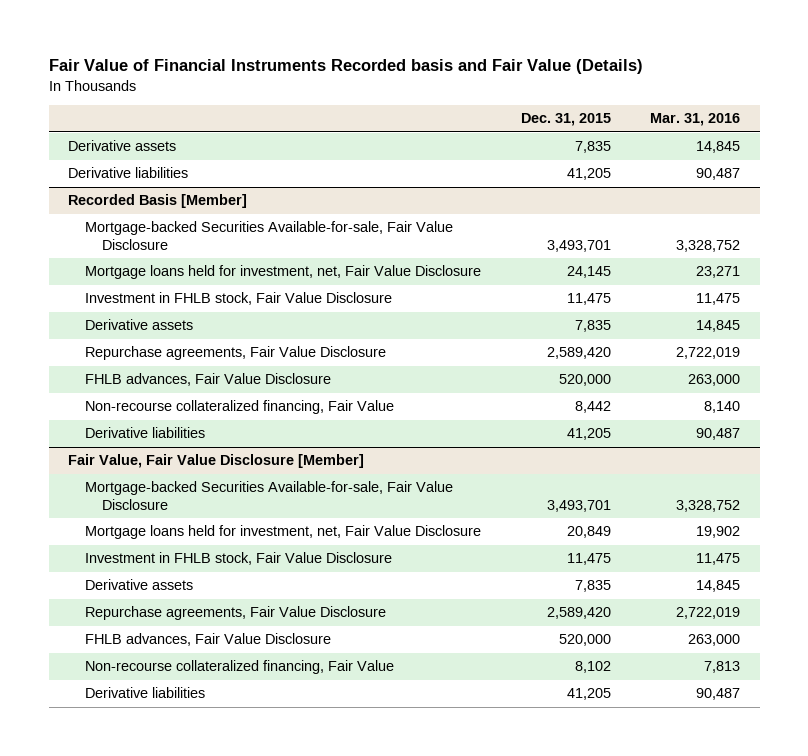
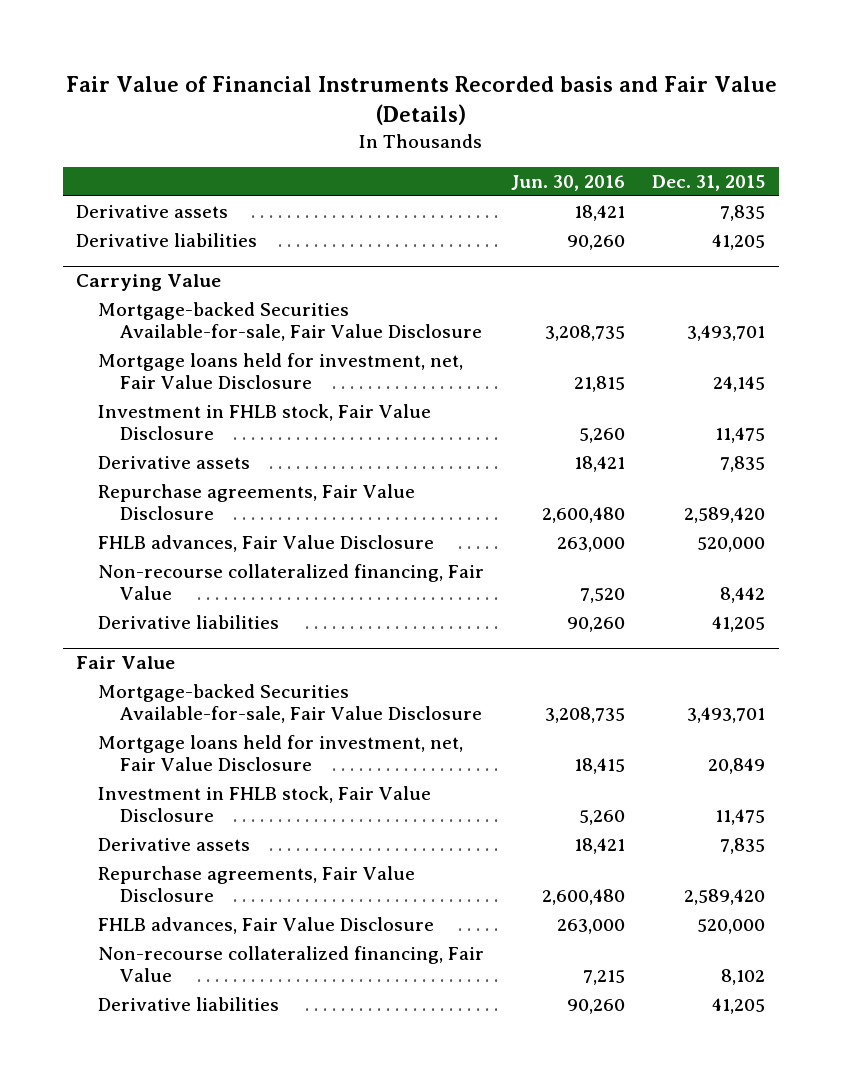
- | Dec. 31, 2015 | Mar. 31, 2016
+ | Jun. 30, 2016 | Dec. 31, 2015
- Recorded Basis [Member]
+ Carrying Value
- Fair Value, Fair Value Disclosure [Member]
+ Fair Value

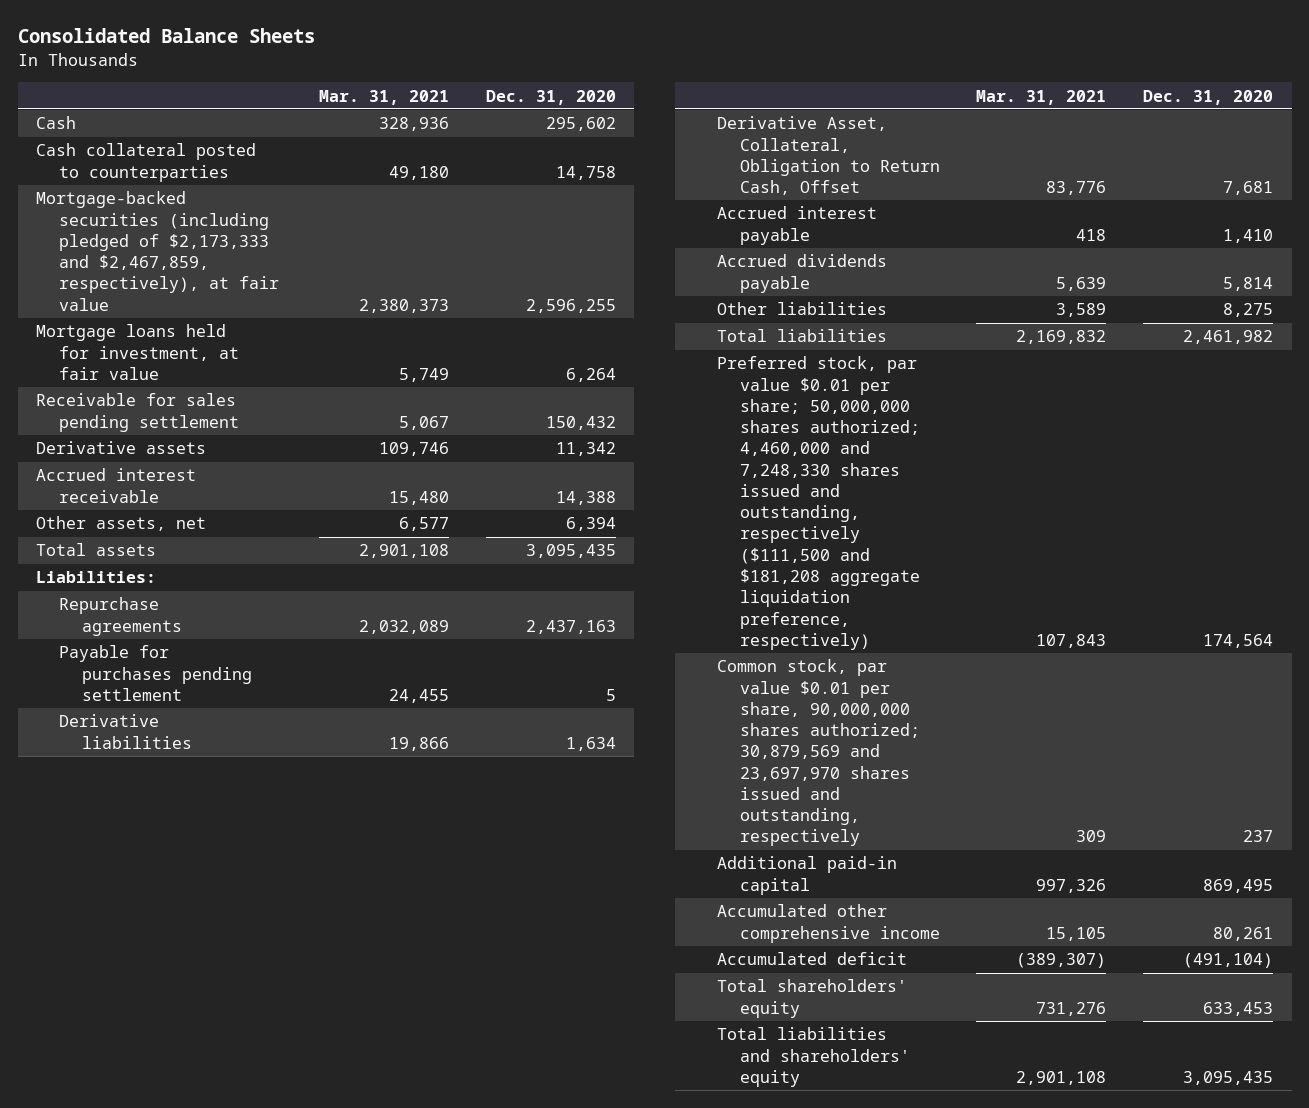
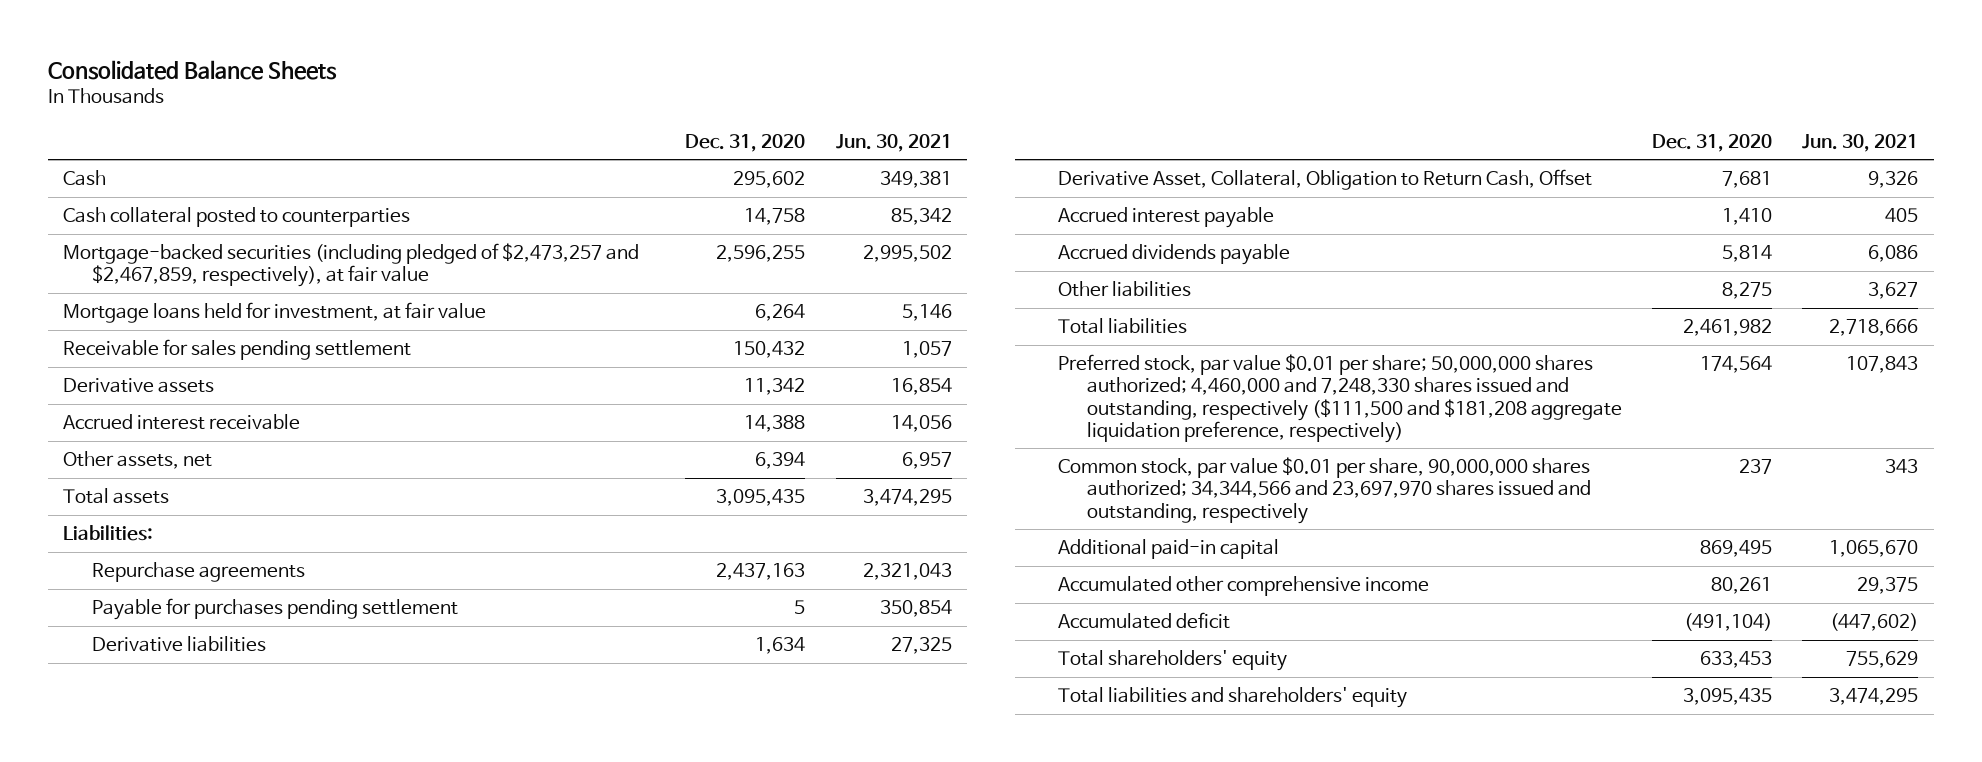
- | Mar. 31, 2021 | Dec. 31, 2020
+ | Dec. 31, 2020 | Jun. 30, 2021
- Mortgage-backed securities (including pledged of $2,173,333 and $2,467,859, respectively), at fair value | 2,380,373 | 2,596,255
+ Mortgage-backed securities (including pledged of $2,473,257 and $2,467,859, respectively), at fair value | 2,596,255 | 2,995,502
- Common stock, par value $0.01 per share, 90,000,000 shares authorized; 30,879,569 and 23,697,970 shares issued and outstanding, respectively | 309 | 237
+ Common stock, par value $0.01 per share, 90,000,000 shares authorized; 34,344,566 and 23,697,970 shares issued and outstanding, respectively | 237 | 343

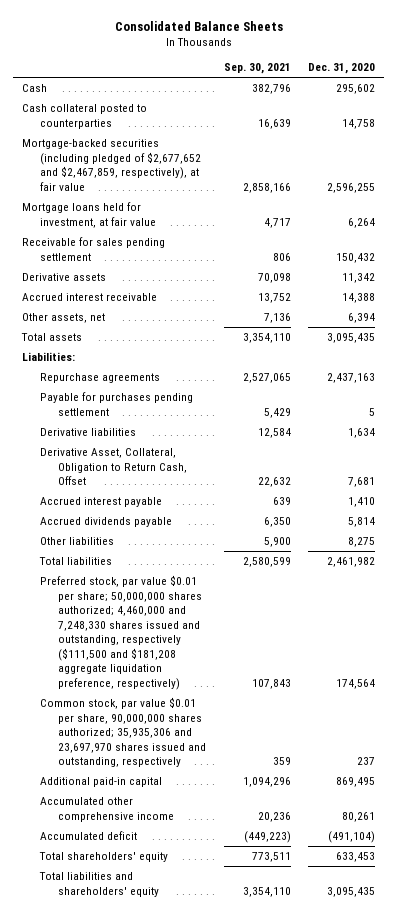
- | Dec. 31, 2020 | Jun. 30, 2021
+ | Sep. 30, 2021 | Dec. 31, 2020
- Mortgage-backed securities (including pledged of $2,473,257 and $2,467,859, respectively), at fair value | 2,596,255 | 2,995,502
+ Mortgage-backed securities (including pledged of $2,677,652 and $2,467,859, respectively), at fair value | 2,858,166 | 2,596,255
- Common stock, par value $0.01 per share, 90,000,000 shares authorized; 34,344,566 and 23,697,970 shares issued and outstanding, respectively | 237 | 343
+ Common stock, par value $0.01 per share, 90,000,000 shares authorized; 35,935,306 and 23,697,970 shares issued and outstanding, respectively | 359 | 237

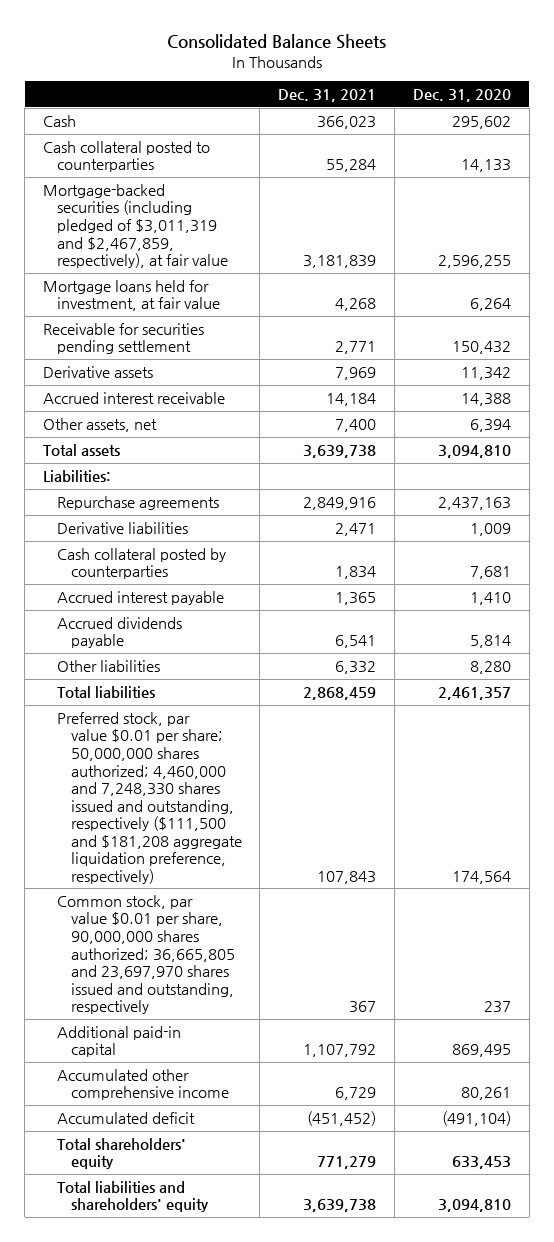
- | Sep. 30, 2021 | Dec. 31, 2020
+ | Dec. 31, 2021 | Dec. 31, 2020
- Cash collateral posted to counterparties | 16,639 | 14,758
- Mortgage-backed securities (including pledged of $2,677,652 and $2,467,859, respectively), at fair value | 2,858,166 | 2,596,255
+ Cash collateral posted to counterparties | 55,284 | 14,133
+ Mortgage-backed securities (including pledged of $3,011,319 and $2,467,859, respectively), at fair value | 3,181,839 | 2,596,255
- Receivable for sales pending settlement | 806 | 150,432
+ Receivable for securities pending settlement | 2,771 | 150,432
- Total assets | 3,354,110 | 3,095,435
+ Total assets | 3,639,738 | 3,094,810
- Payable for purchases pending settlement | 5,429 | 5
- Derivative liabilities | 12,584 | 1,634
- Derivative Asset, Collateral, Obligation to Return Cash, Offset | 22,632 | 7,681
+ Derivative liabilities | 2,471 | 1,009
+ Cash collateral posted by counterparties | 1,834 | 7,681
- Other liabilities | 5,900 | 8,275
- Total liabilities | 2,580,599 | 2,461,982
+ Other liabilities | 6,332 | 8,280
+ Total liabilities | 2,868,459 | 2,461,357
- Common stock, par value $0.01 per share, 90,000,000 shares authorized; 35,935,306 and 23,697,970 shares issued and outstanding, respectively | 359 | 237
+ Common stock, par value $0.01 per share, 90,000,000 shares authorized; 36,665,805 and 23,697,970 shares issued and outstanding, respectively | 367 | 237
- Total liabilities and shareholders' equity | 3,354,110 | 3,095,435
+ Total liabilities and shareholders' equity | 3,639,738 | 3,094,810

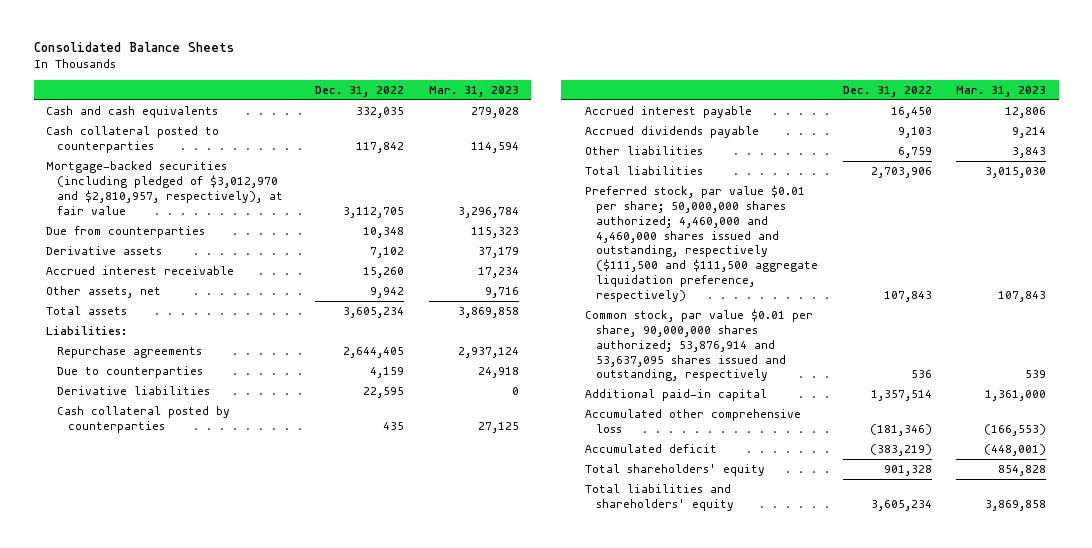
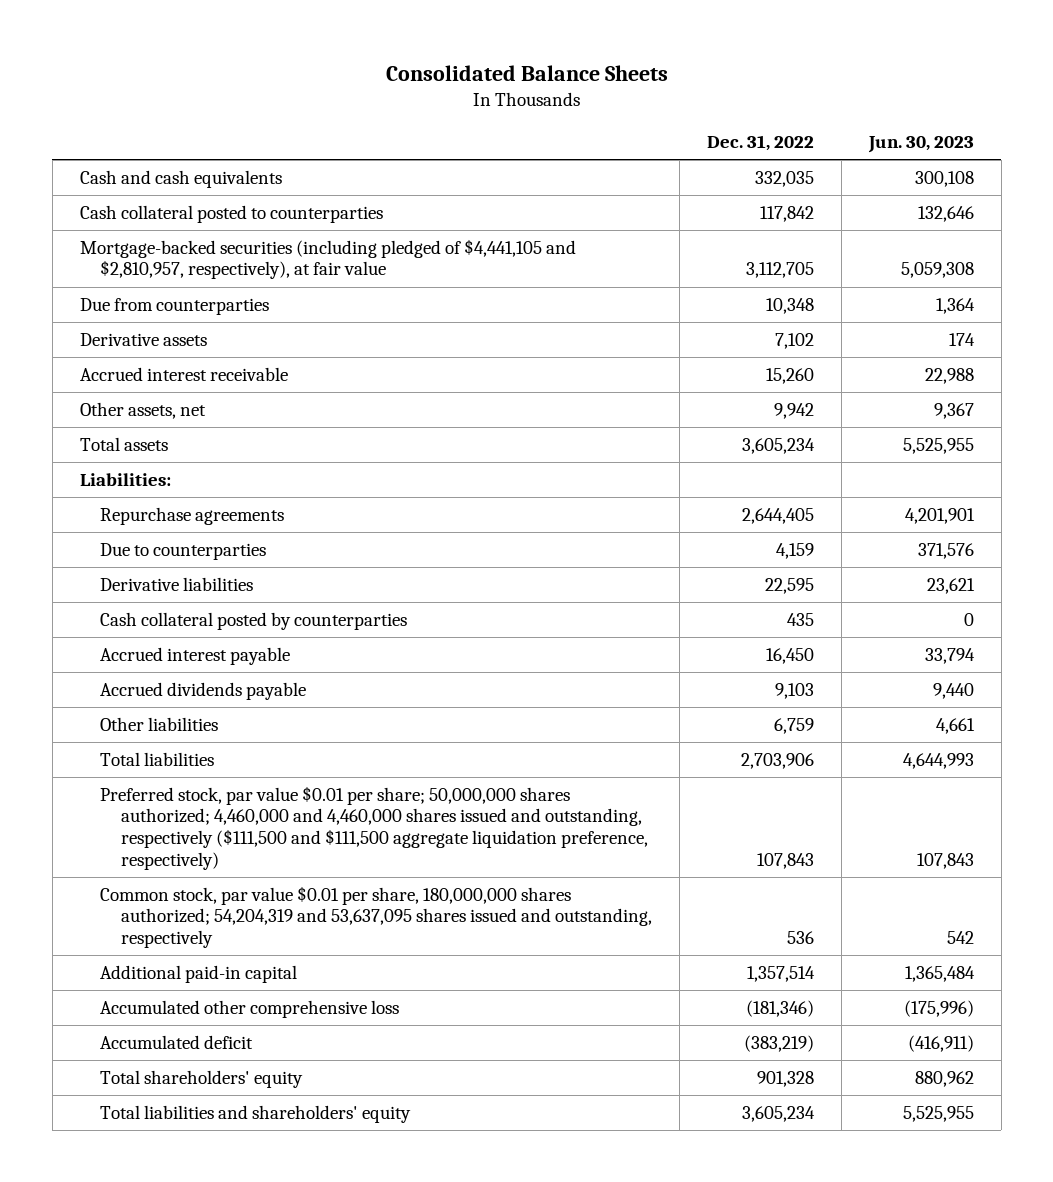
- | Dec. 31, 2022 | Mar. 31, 2023
+ | Dec. 31, 2022 | Jun. 30, 2023
- Mortgage-backed securities (including pledged of $3,012,970 and $2,810,957, respectively), at fair value | 3,112,705 | 3,296,784
+ Mortgage-backed securities (including pledged of $4,441,105 and $2,810,957, respectively), at fair value | 3,112,705 | 5,059,308
- Common stock, par value $0.01 per share, 90,000,000 shares authorized; 53,876,914 and 53,637,095 shares issued and outstanding, respectively | 536 | 539
+ Common stock, par value $0.01 per share, 180,000,000 shares authorized; 54,204,319 and 53,637,095 shares issued and outstanding, respectively | 536 | 542

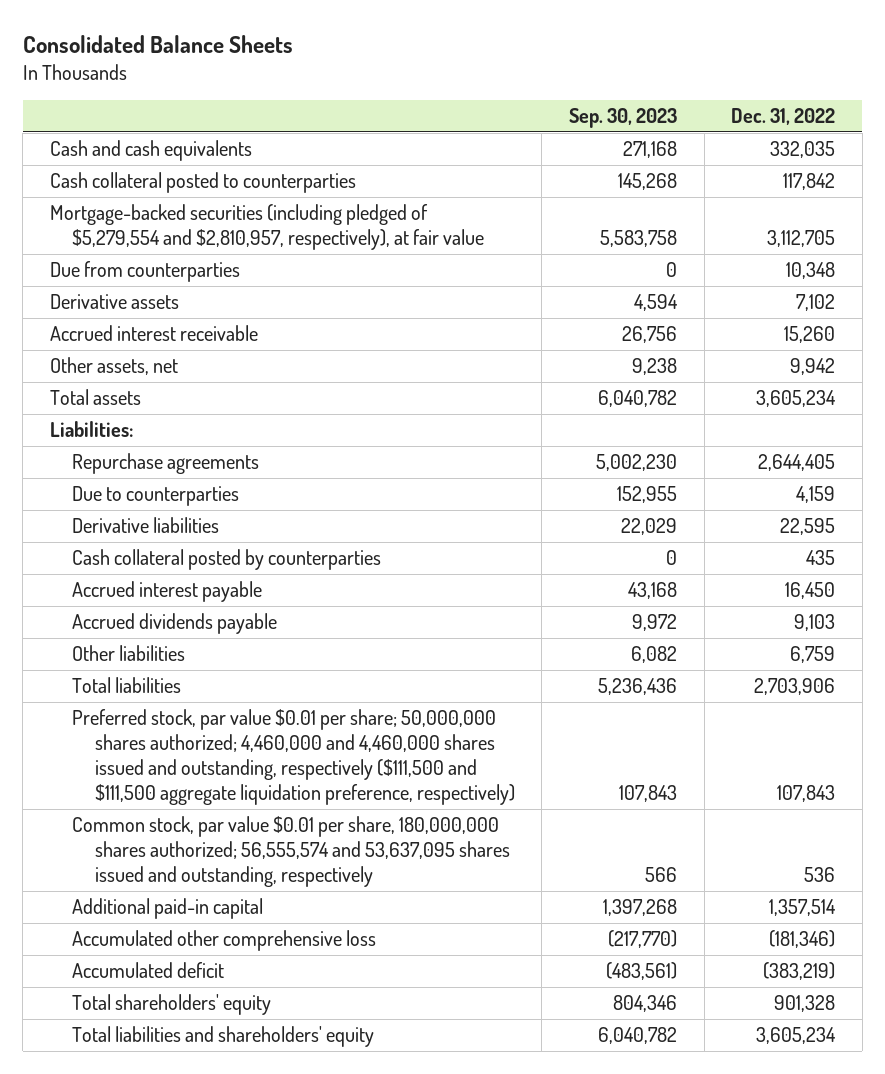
- | Dec. 31, 2022 | Jun. 30, 2023
+ | Sep. 30, 2023 | Dec. 31, 2022
- Mortgage-backed securities (including pledged of $4,441,105 and $2,810,957, respectively), at fair value | 3,112,705 | 5,059,308
+ Mortgage-backed securities (including pledged of $5,279,554 and $2,810,957, respectively), at fair value | 5,583,758 | 3,112,705
- Common stock, par value $0.01 per share, 180,000,000 shares authorized; 54,204,319 and 53,637,095 shares issued and outstanding, respectively | 536 | 542
+ Common stock, par value $0.01 per share, 180,000,000 shares authorized; 56,555,574 and 53,637,095 shares issued and outstanding, respectively | 566 | 536

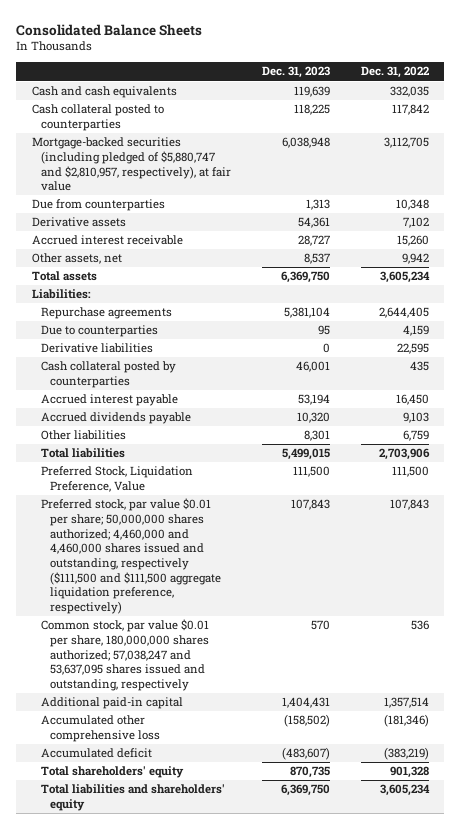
- | Sep. 30, 2023 | Dec. 31, 2022
+ | Dec. 31, 2023 | Dec. 31, 2022
- Mortgage-backed securities (including pledged of $5,279,554 and $2,810,957, respectively), at fair value | 5,583,758 | 3,112,705
+ Mortgage-backed securities (including pledged of $5,880,747 and $2,810,957, respectively), at fair value | 6,038,948 | 3,112,705
+ Preferred Stock, Liquidation Preference, Value | 111,500 | 111,500
- Common stock, par value $0.01 per share, 180,000,000 shares authorized; 56,555,574 and 53,637,095 shares issued and outstanding, respectively | 566 | 536
+ Common stock, par value $0.01 per share, 180,000,000 shares authorized; 57,038,247 and 53,637,095 shares issued and outstanding, respectively | 570 | 536

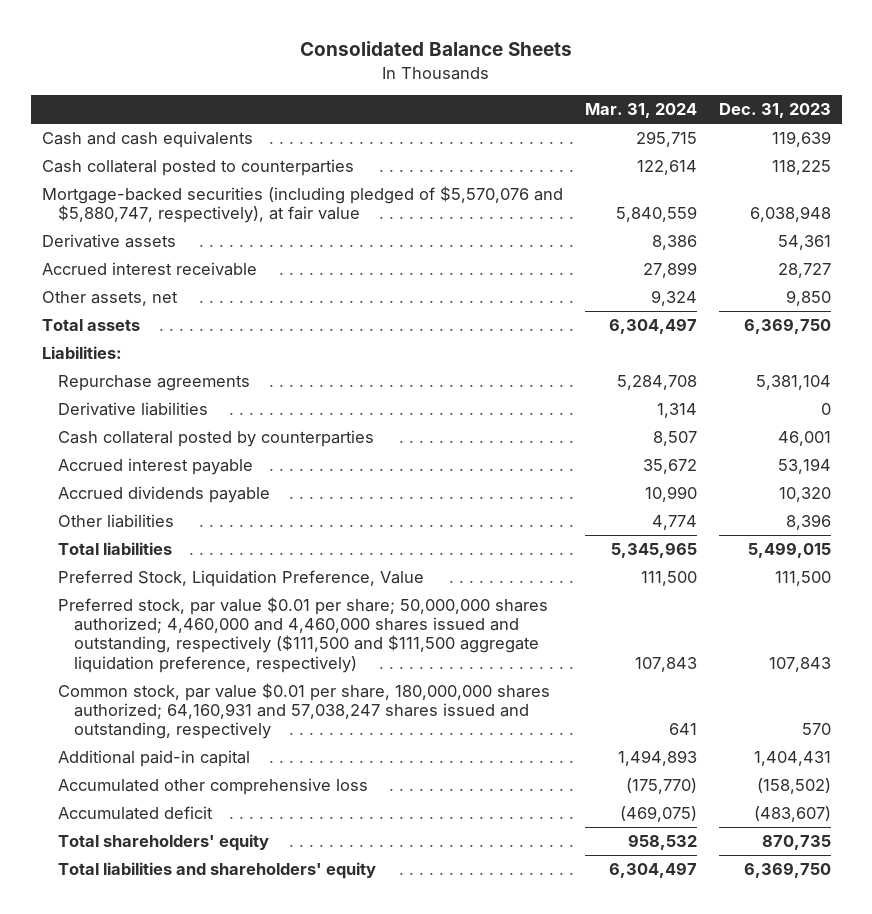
- | Dec. 31, 2023 | Dec. 31, 2022
+ | Mar. 31, 2024 | Dec. 31, 2023
- Mortgage-backed securities (including pledged of $5,880,747 and $2,810,957, respectively), at fair value | 6,038,948 | 3,112,705
- Due from counterparties | 1,313 | 10,348
+ Mortgage-backed securities (including pledged of $5,570,076 and $5,880,747, respectively), at fair value | 5,840,559 | 6,038,948
- Other assets, net | 8,537 | 9,942
+ Other assets, net | 9,324 | 9,850
- Due to counterparties | 95 | 4,159
- Other liabilities | 8,301 | 6,759
+ Other liabilities | 4,774 | 8,396
- Common stock, par value $0.01 per share, 180,000,000 shares authorized; 57,038,247 and 53,637,095 shares issued and outstanding, respectively | 570 | 536
+ Common stock, par value $0.01 per share, 180,000,000 shares authorized; 64,160,931 and 57,038,247 shares issued and outstanding, respectively | 641 | 570

